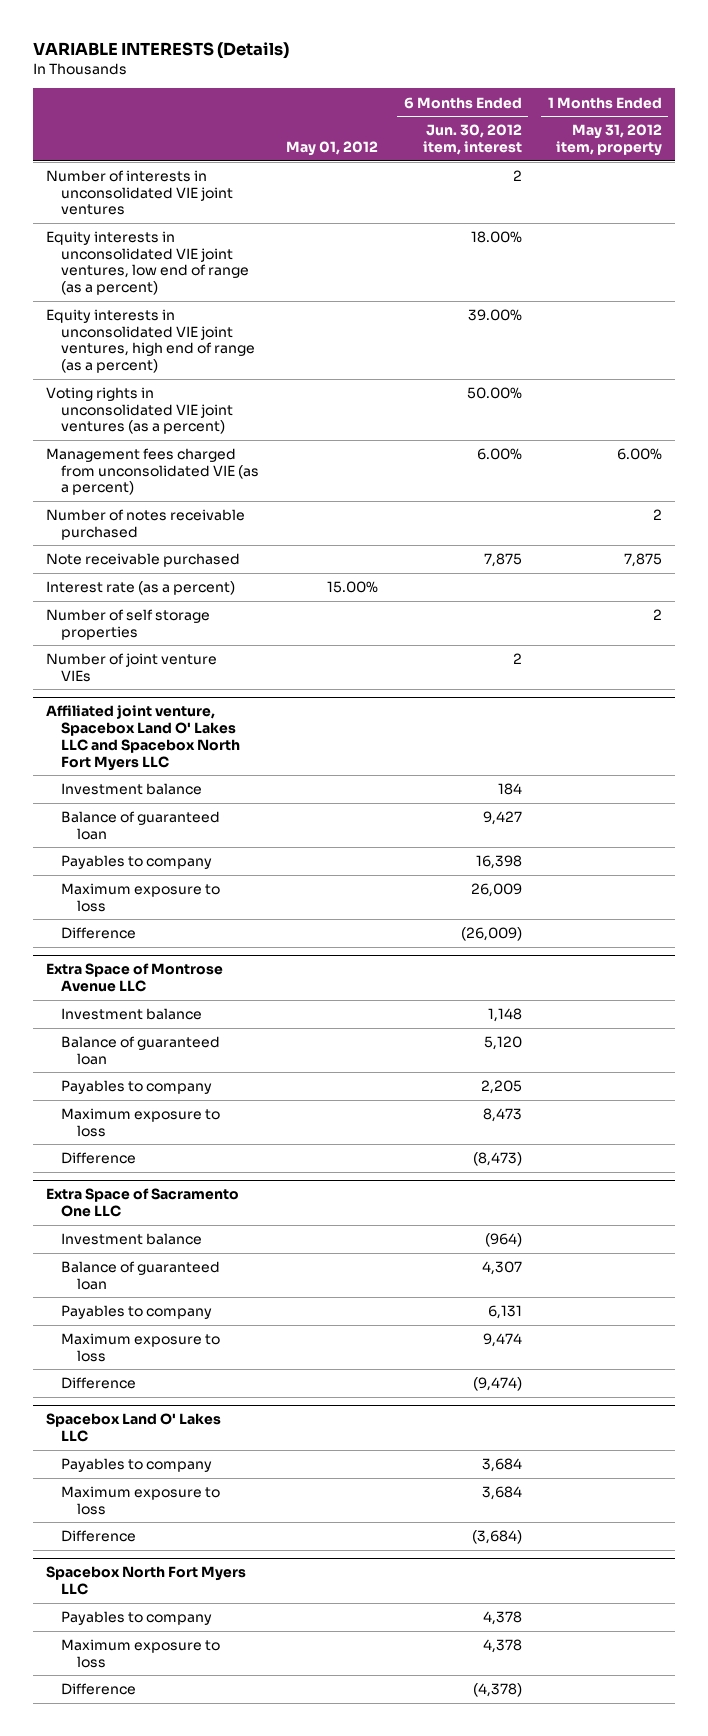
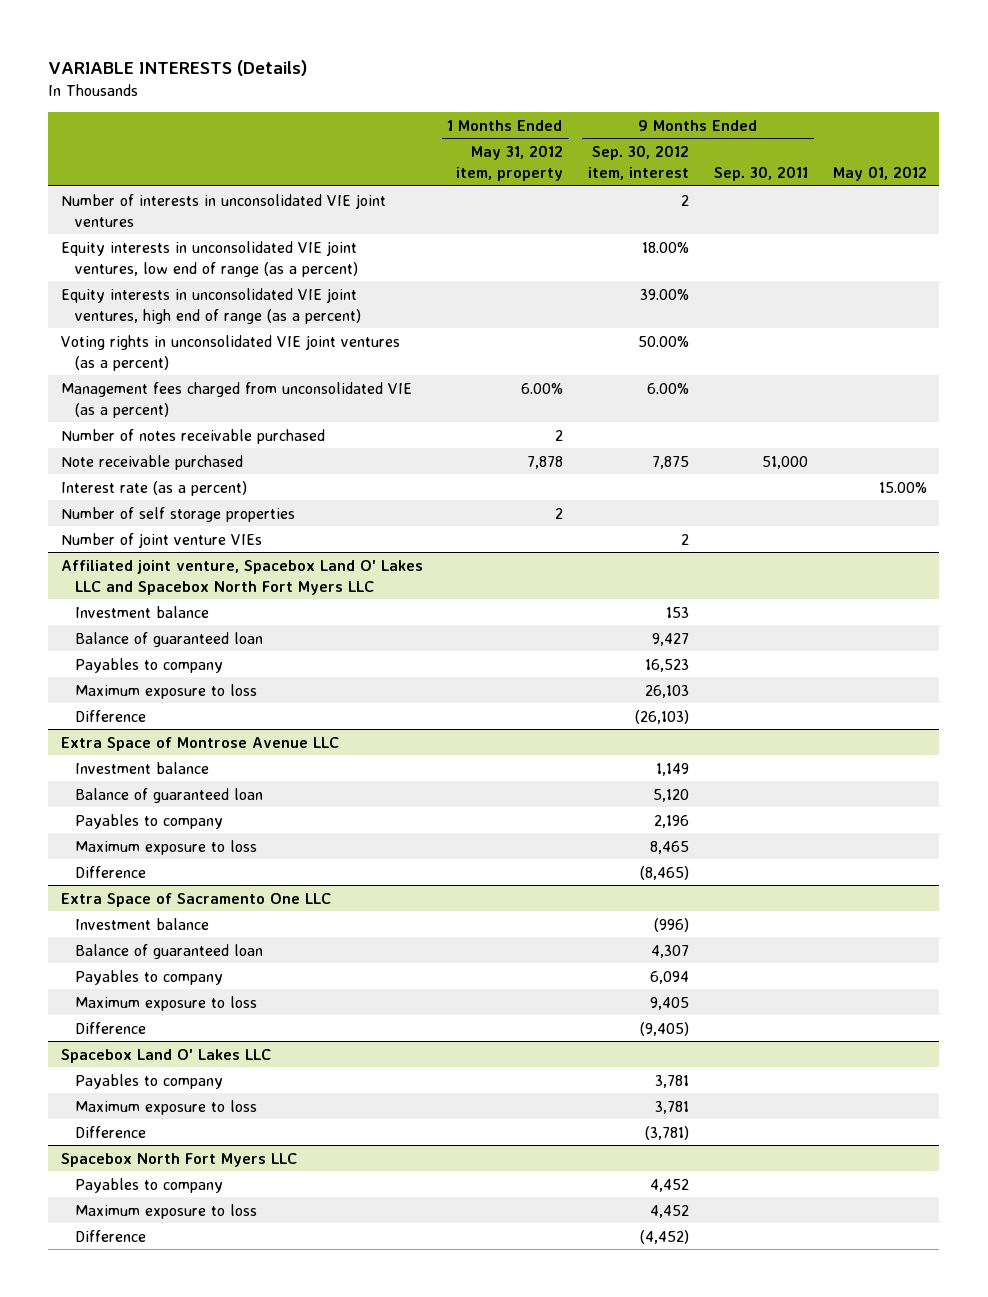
- | May 01, 2012 | 6 Months Ended Jun. 30, 2012 item, interest | 1 Months Ended May 31, 2012 item, property
+ | 1 Months Ended May 31, 2012 item, property | 9 Months Ended Sep. 30, 2012 item, interest | 9 Months Ended Sep. 30, 2011 | May 01, 2012
- Note receivable purchased | | 7,875 | 7,875
+ Note receivable purchased | 7,878 | 7,875 | 51,000 |

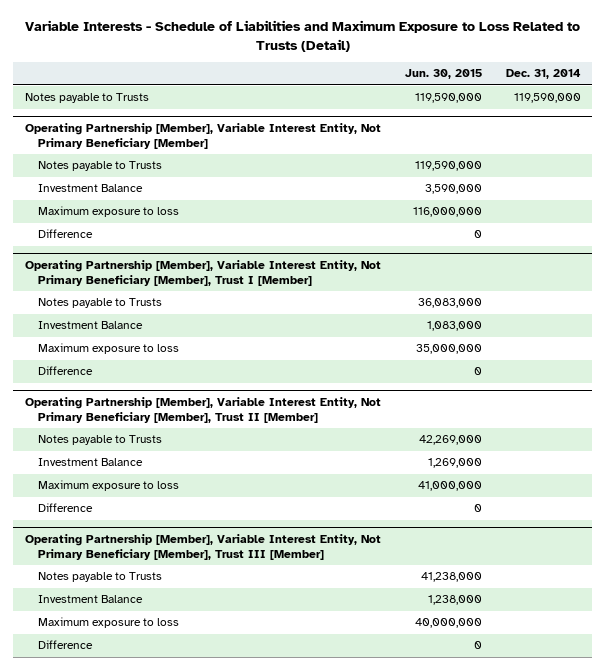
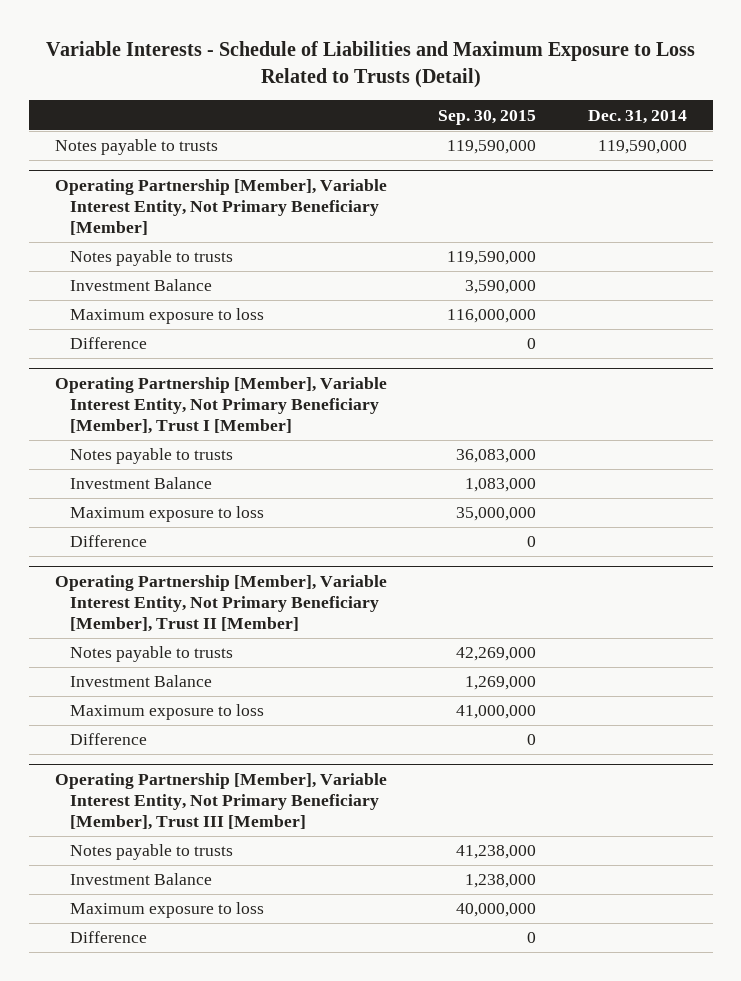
- | Jun. 30, 2015 | Dec. 31, 2014
+ | Sep. 30, 2015 | Dec. 31, 2014
- Notes payable to Trusts | 119,590,000 | 119,590,000
+ Notes payable to trusts | 119,590,000 | 119,590,000
@ Operating Partnership [Member], Variable Interest Entity, Not Primary Beneficiary [Member]
- Notes payable to Trusts | 119,590,000 |
+ Notes payable to trusts | 119,590,000 |
@ Operating Partnership [Member], Variable Interest Entity, Not Primary Beneficiary [Member], Trust I [Member]
- Notes payable to Trusts | 36,083,000 |
+ Notes payable to trusts | 36,083,000 |
@ Operating Partnership [Member], Variable Interest Entity, Not Primary Beneficiary [Member], Trust II [Member]
- Notes payable to Trusts | 42,269,000 |
+ Notes payable to trusts | 42,269,000 |
@ Operating Partnership [Member], Variable Interest Entity, Not Primary Beneficiary [Member], Trust III [Member]
- Notes payable to Trusts | 41,238,000 |
+ Notes payable to trusts | 41,238,000 |

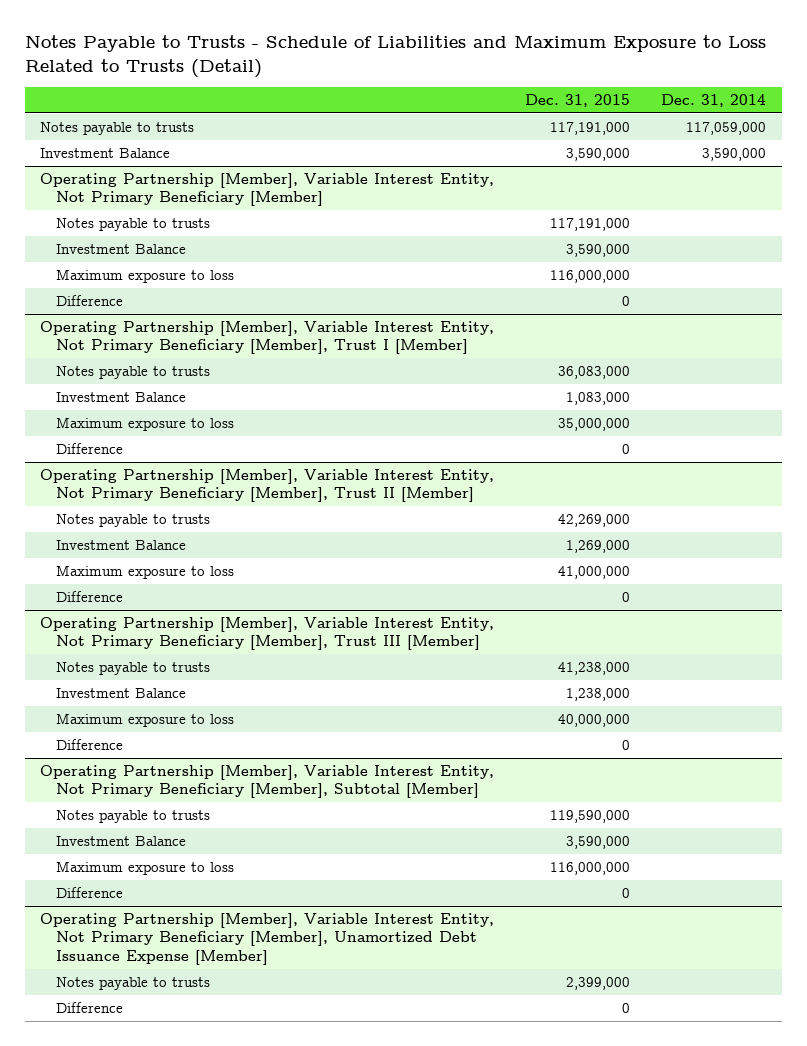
- Variable Interests - Schedule of Liabilities and Maximum Exposure to Loss Related to Trusts (Detail)
+ Notes Payable to Trusts - Schedule of Liabilities and Maximum Exposure to Loss Related to Trusts (Detail)
- | Sep. 30, 2015 | Dec. 31, 2014
+ | Dec. 31, 2015 | Dec. 31, 2014
- Notes payable to trusts | 119,590,000 | 119,590,000
+ Notes payable to trusts | 117,191,000 | 117,059,000
+ Investment Balance | 3,590,000 | 3,590,000
+ Operating Partnership [Member], Variable Interest Entity, Not Primary Beneficiary [Member], Subtotal [Member]
+ Notes payable to trusts | 119,590,000 |
+ Investment Balance | 3,590,000 |
+ Maximum exposure to loss | 116,000,000 |
+ Difference | 0 |
+ Operating Partnership [Member], Variable Interest Entity, Not Primary Beneficiary [Member], Unamortized Debt Issuance Expense [Member]
+ Notes payable to trusts | 2,399,000 |
+ Difference | 0 |

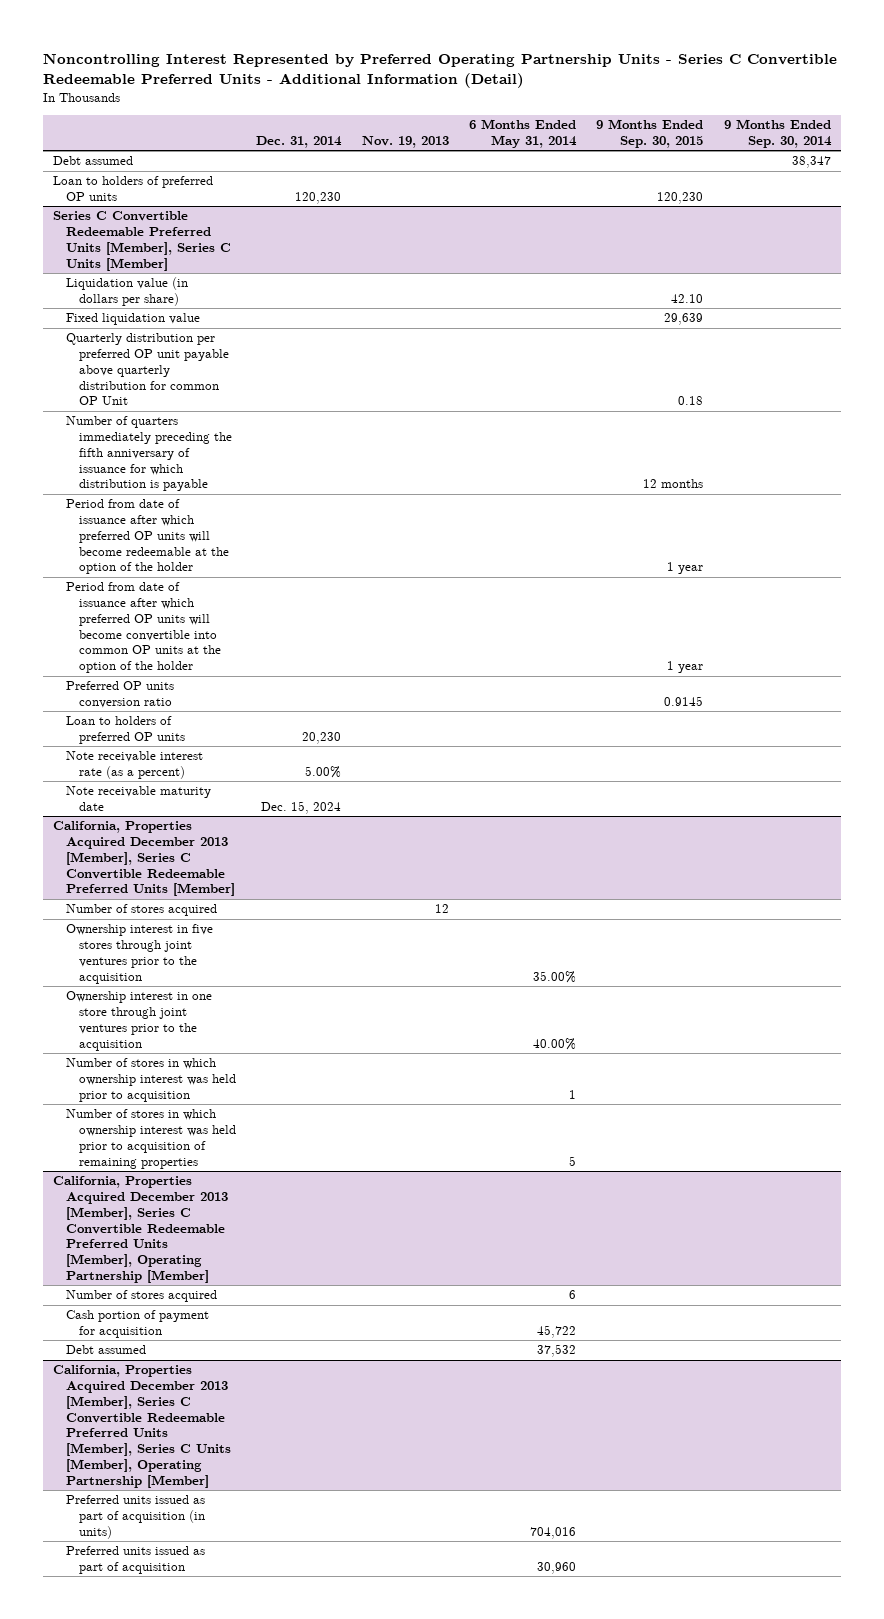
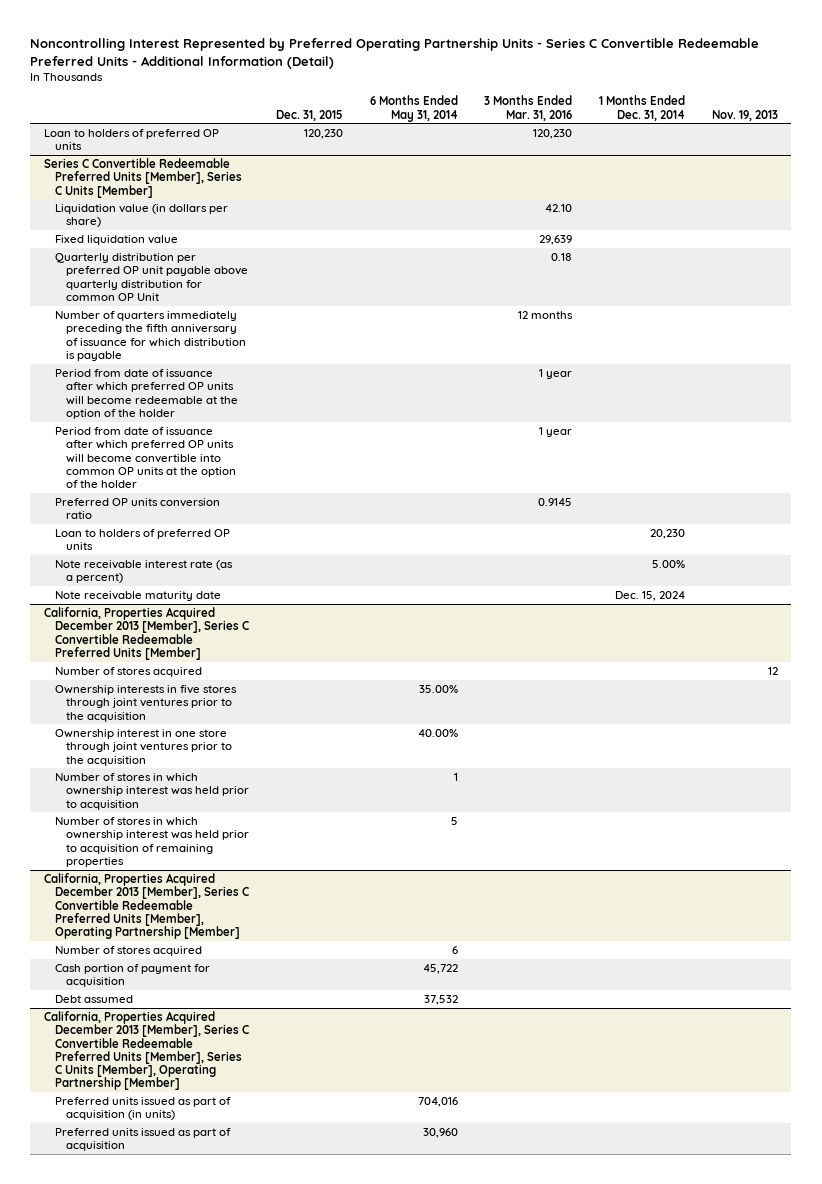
- | Dec. 31, 2014 | Nov. 19, 2013 | 6 Months Ended May 31, 2014 | 9 Months Ended Sep. 30, 2015 | 9 Months Ended Sep. 30, 2014
+ | Dec. 31, 2015 | 6 Months Ended May 31, 2014 | 3 Months Ended Mar. 31, 2016 | 1 Months Ended Dec. 31, 2014 | Nov. 19, 2013
- Debt assumed | | | | | 38,347
@ California, Properties Acquired December 2013 [Member], Series C Convertible Redeemable Preferred Units [Member]
- Ownership interest in five stores through joint ventures prior to the acquisition | | | 35.00% | |
+ Ownership interests in five stores through joint ventures prior to the acquisition | | 35.00% | | |

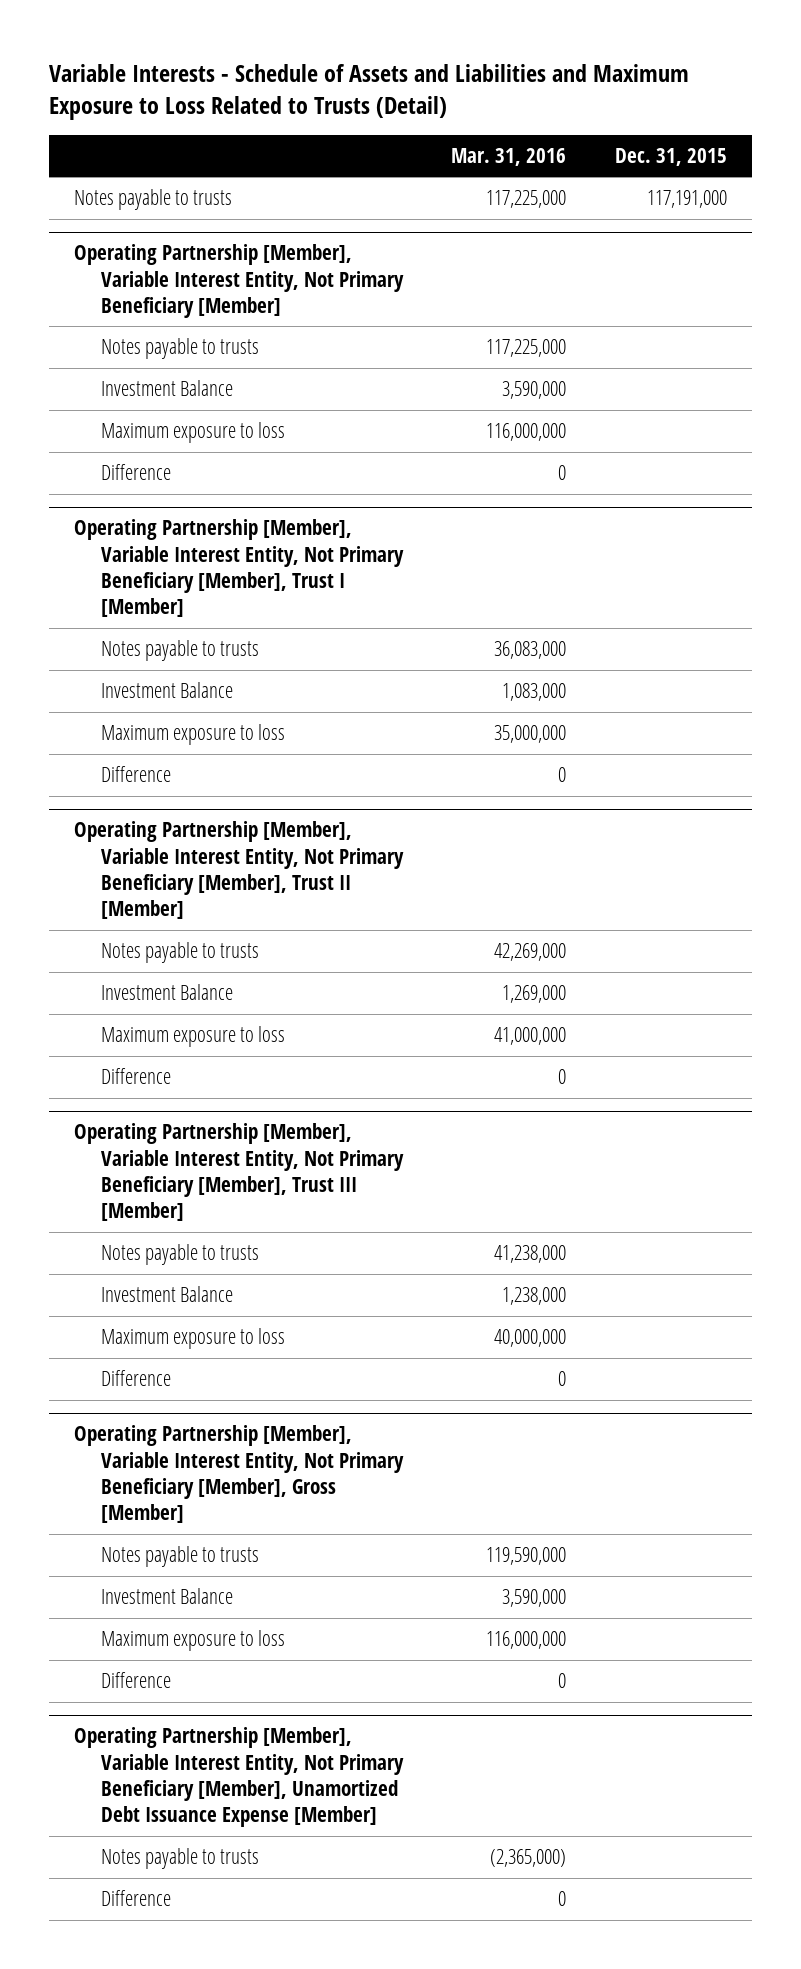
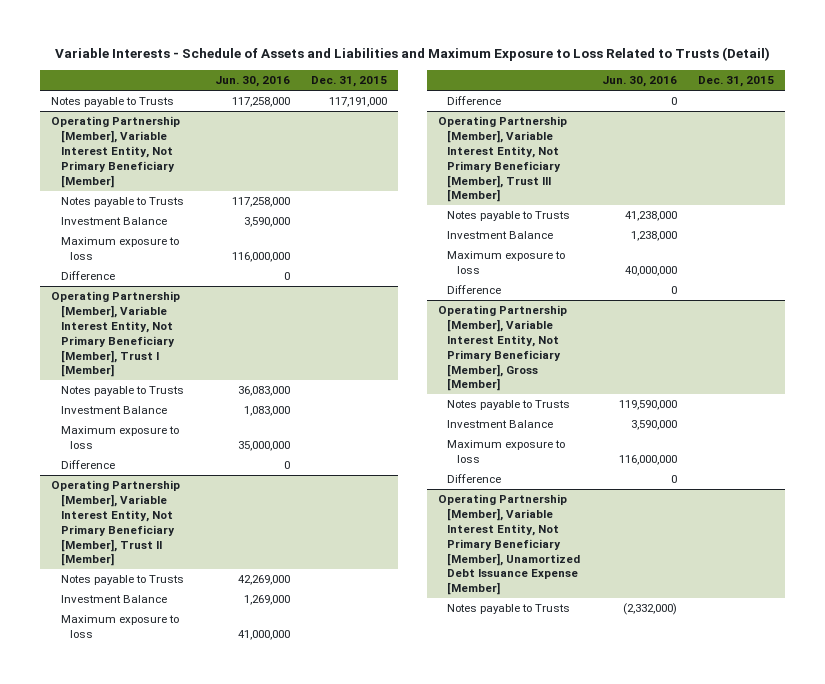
- | Mar. 31, 2016 | Dec. 31, 2015
+ | Jun. 30, 2016 | Dec. 31, 2015
- Notes payable to trusts | 117,225,000 | 117,191,000
+ Notes payable to Trusts | 117,258,000 | 117,191,000
@ Operating Partnership [Member], Variable Interest Entity, Not Primary Beneficiary [Member]
- Notes payable to trusts | 117,225,000 |
+ Notes payable to Trusts | 117,258,000 |
@ Operating Partnership [Member], Variable Interest Entity, Not Primary Beneficiary [Member], Trust I [Member]
- Notes payable to trusts | 36,083,000 |
+ Notes payable to Trusts | 36,083,000 |
@ Operating Partnership [Member], Variable Interest Entity, Not Primary Beneficiary [Member], Trust II [Member]
- Notes payable to trusts | 42,269,000 |
+ Notes payable to Trusts | 42,269,000 |
@ Operating Partnership [Member], Variable Interest Entity, Not Primary Beneficiary [Member], Trust III [Member]
- Notes payable to trusts | 41,238,000 |
+ Notes payable to Trusts | 41,238,000 |
@ Operating Partnership [Member], Variable Interest Entity, Not Primary Beneficiary [Member], Gross [Member]
- Notes payable to trusts | 119,590,000 |
+ Notes payable to Trusts | 119,590,000 |
@ Operating Partnership [Member], Variable Interest Entity, Not Primary Beneficiary [Member], Unamortized Debt Issuance Expense [Member]
- Notes payable to trusts | (2,365,000) |
- Difference | 0 |
+ Notes payable to Trusts | (2,332,000) |

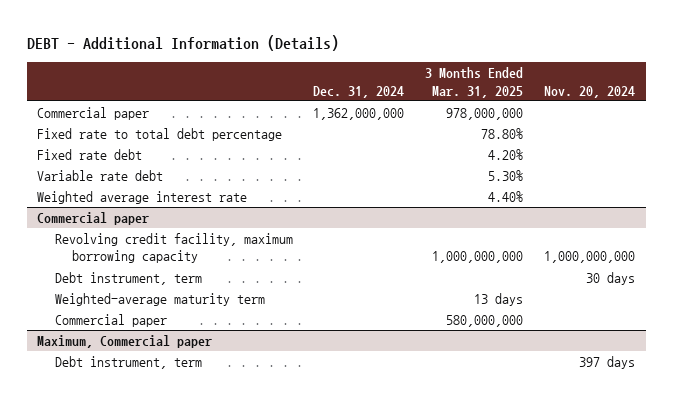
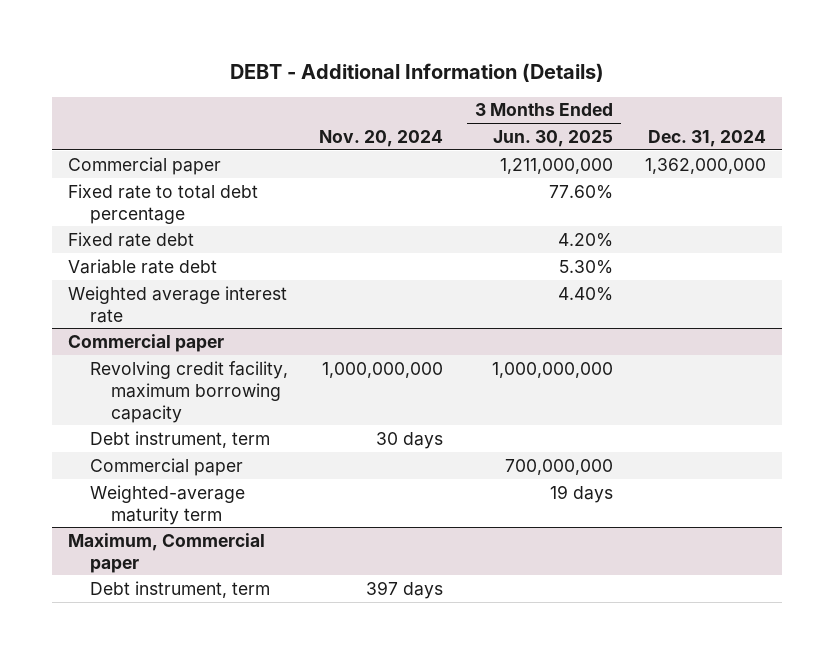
- | Dec. 31, 2024 | 3 Months Ended Mar. 31, 2025 | Nov. 20, 2024
+ | Nov. 20, 2024 | 3 Months Ended Jun. 30, 2025 | Dec. 31, 2024
@ Commercial paper
moved down: Weighted-average maturity term | | 19 days |

